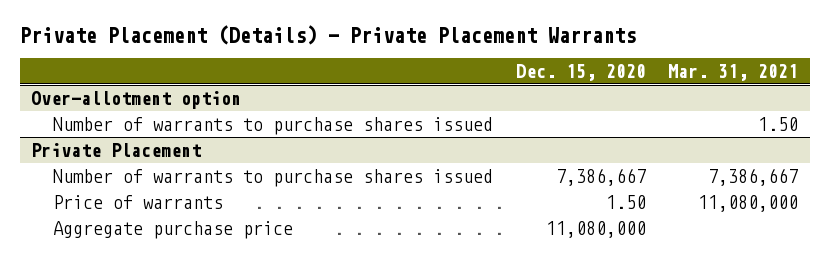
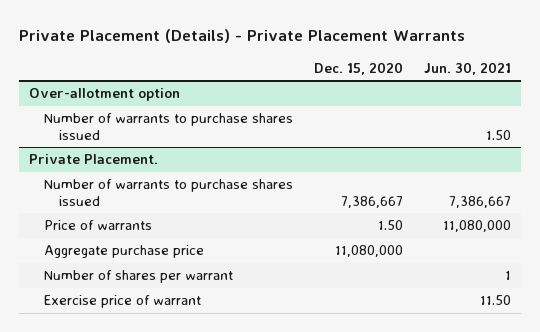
- | Dec. 15, 2020 | Mar. 31, 2021
+ | Dec. 15, 2020 | Jun. 30, 2021
- Private Placement
+ Private Placement.
+ Number of shares per warrant | | 1
+ Exercise price of warrant | | 11.50

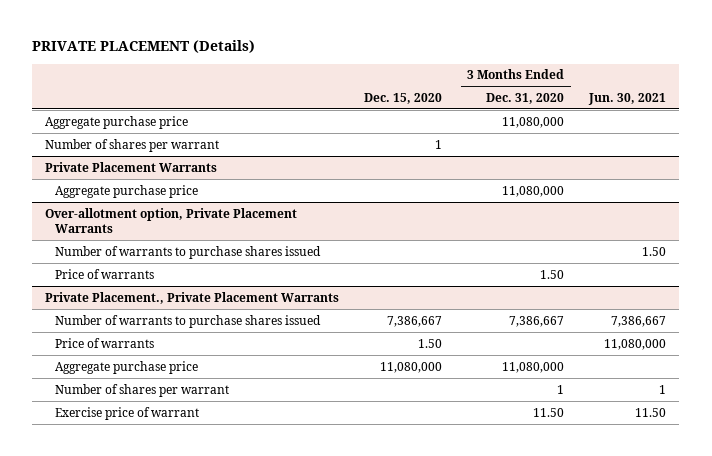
- Private Placement (Details) - Private Placement Warrants
+ PRIVATE PLACEMENT (Details)
- | Dec. 15, 2020 | Jun. 30, 2021
+ | Dec. 15, 2020 | 3 Months Ended Dec. 31, 2020 | Jun. 30, 2021
- Over-allotment option
+ Aggregate purchase price | | 11,080,000 |
+ Number of shares per warrant | 1 | |
+ Private Placement Warrants
+ Aggregate purchase price | | 11,080,000 |
+ Over-allotment option, Private Placement Warrants
- Private Placement.
+ Price of warrants | | 1.50 |
+ Private Placement., Private Placement Warrants

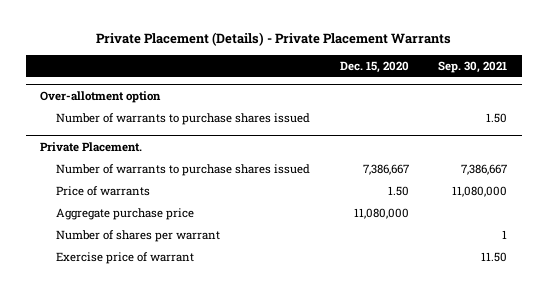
- PRIVATE PLACEMENT (Details)
+ Private Placement (Details) - Private Placement Warrants
- | Dec. 15, 2020 | 3 Months Ended Dec. 31, 2020 | Jun. 30, 2021
+ | Dec. 15, 2020 | Sep. 30, 2021
- Aggregate purchase price | | 11,080,000 |
- Number of shares per warrant | 1 | |
- Private Placement Warrants
- Aggregate purchase price | | 11,080,000 |
- Over-allotment option, Private Placement Warrants
+ Over-allotment option
- Price of warrants | | 1.50 |
- Private Placement., Private Placement Warrants
+ Private Placement.

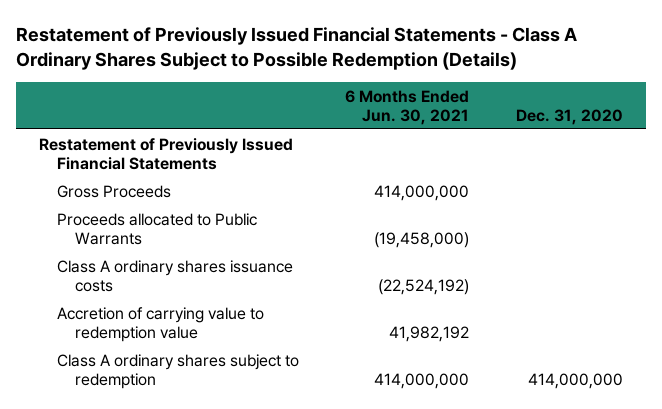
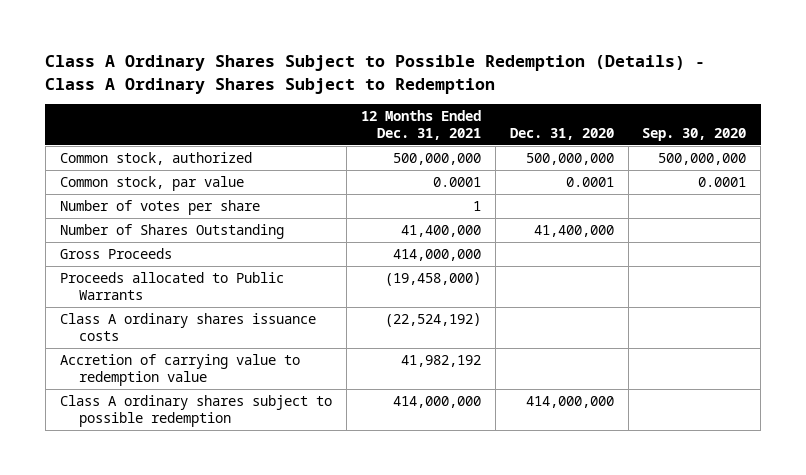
- Restatement of Previously Issued Financial Statements - Class A Ordinary Shares Subject to Possible Redemption (Details)
+ Class A Ordinary Shares Subject to Possible Redemption (Details) - Class A Ordinary Shares Subject to Redemption
- | 6 Months Ended Jun. 30, 2021 | Dec. 31, 2020
+ | 12 Months Ended Dec. 31, 2021 | Dec. 31, 2020 | Sep. 30, 2020
- Restatement of Previously Issued Financial Statements
+ Common stock, authorized | 500,000,000 | 500,000,000 | 500,000,000
+ Common stock, par value | 0.0001 | 0.0001 | 0.0001
+ Number of votes per share | 1 | |
+ Number of Shares Outstanding | 41,400,000 | 41,400,000 |
- Class A ordinary shares subject to redemption | 414,000,000 | 414,000,000
+ Class A ordinary shares subject to possible redemption | 414,000,000 | 414,000,000 |

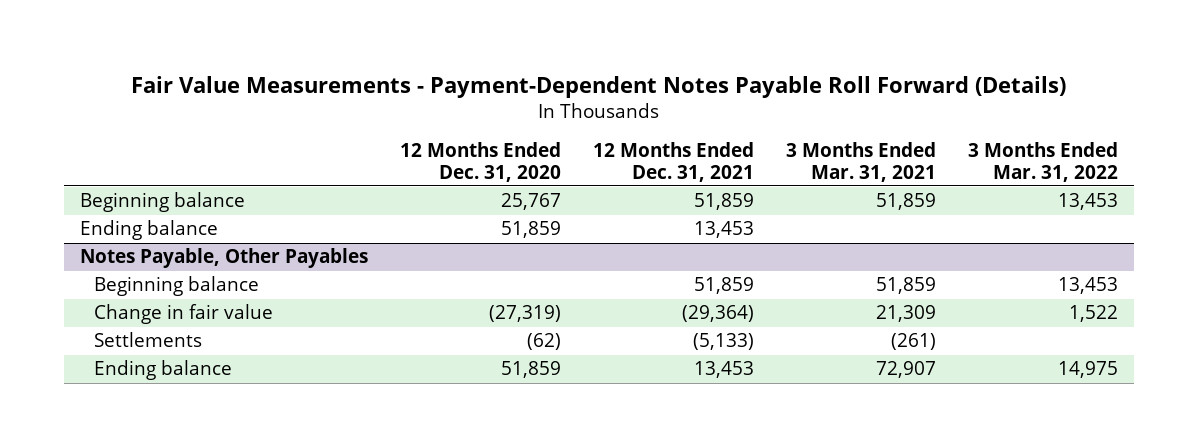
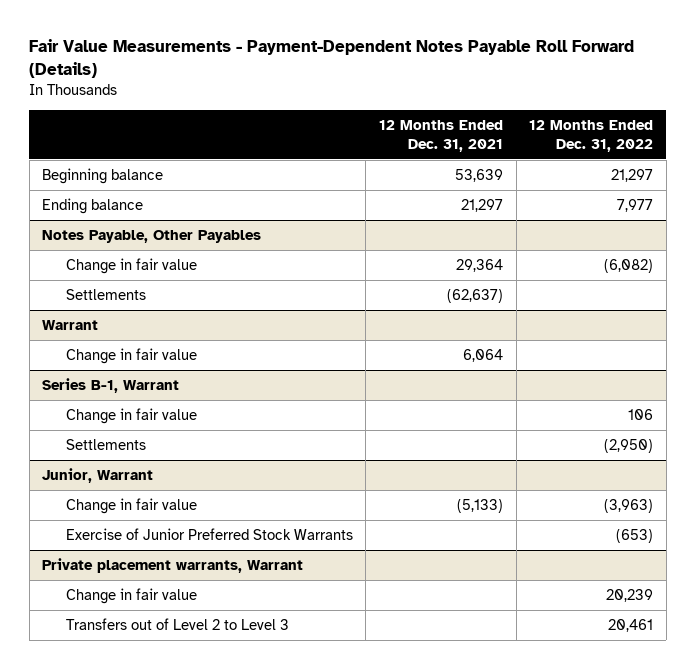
- | 12 Months Ended Dec. 31, 2020 | 12 Months Ended Dec. 31, 2021 | 3 Months Ended Mar. 31, 2021 | 3 Months Ended Mar. 31, 2022
+ | 12 Months Ended Dec. 31, 2021 | 12 Months Ended Dec. 31, 2022
- Beginning balance | 25,767 | 51,859 | 51,859 | 13,453
- Ending balance | 51,859 | 13,453 | |
+ Beginning balance | 53,639 | 21,297
+ Ending balance | 21,297 | 7,977
@ Notes Payable, Other Payables
- Beginning balance | | 51,859 | 51,859 | 13,453
- Change in fair value | (27,319) | (29,364) | 21,309 | 1,522
- Settlements | (62) | (5,133) | (261) |
- Ending balance | 51,859 | 13,453 | 72,907 | 14,975
+ Change in fair value | 29,364 | (6,082)
+ Settlements | (62,637) |
+ Warrant
+ Change in fair value | 6,064 |
+ Series B-1, Warrant
+ Change in fair value | | 106
+ Settlements | | (2,950)
+ Junior, Warrant
+ Change in fair value | (5,133) | (3,963)
+ Exercise of Junior Preferred Stock Warrants | | (653)
+ Private placement warrants, Warrant
+ Change in fair value | | 20,239
+ Transfers out of Level 2 to Level 3 | | 20,461

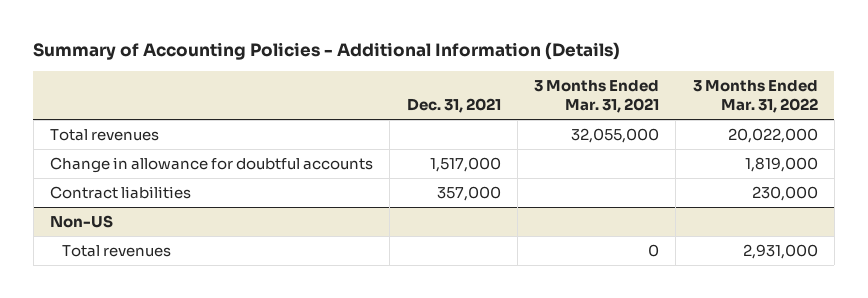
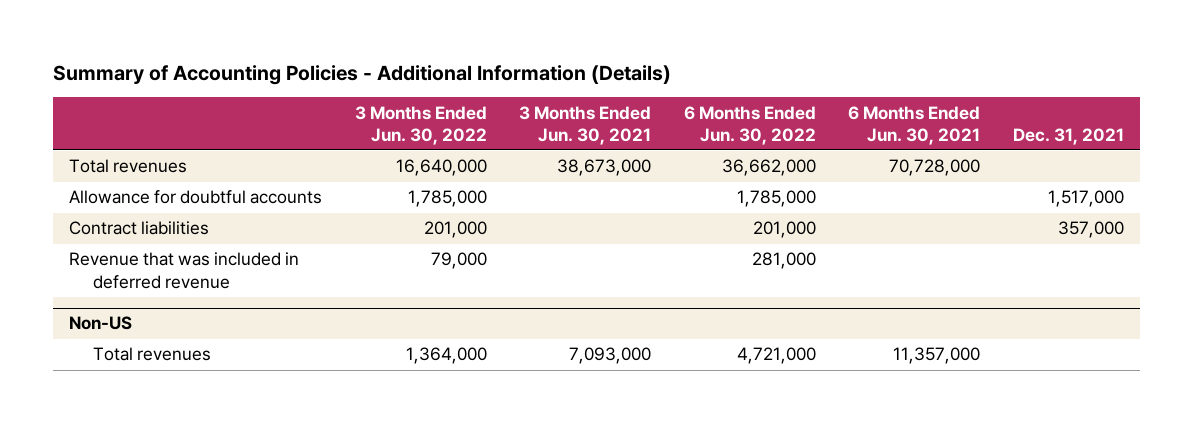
- | Dec. 31, 2021 | 3 Months Ended Mar. 31, 2021 | 3 Months Ended Mar. 31, 2022
+ | 3 Months Ended Jun. 30, 2022 | 3 Months Ended Jun. 30, 2021 | 6 Months Ended Jun. 30, 2022 | 6 Months Ended Jun. 30, 2021 | Dec. 31, 2021
- Change in allowance for doubtful accounts | 1,517,000 | | 1,819,000
+ Allowance for doubtful accounts | 1,785,000 | | 1,785,000 | | 1,517,000
+ Revenue that was included in deferred revenue | 79,000 | | 281,000 | |

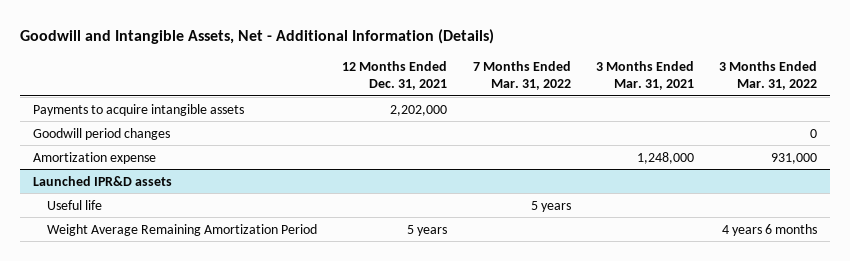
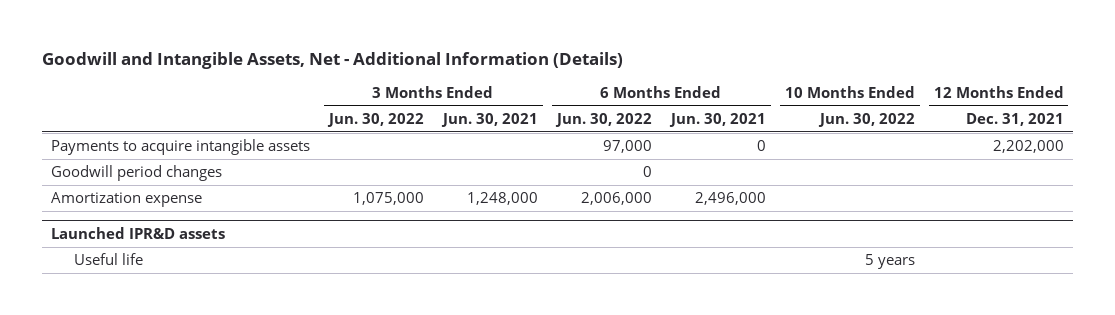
- | 12 Months Ended Dec. 31, 2021 | 7 Months Ended Mar. 31, 2022 | 3 Months Ended Mar. 31, 2021 | 3 Months Ended Mar. 31, 2022
+ | 3 Months Ended Jun. 30, 2022 | 3 Months Ended Jun. 30, 2021 | 6 Months Ended Jun. 30, 2022 | 6 Months Ended Jun. 30, 2021 | 10 Months Ended Jun. 30, 2022 | 12 Months Ended Dec. 31, 2021
@ Launched IPR&D assets
- Weight Average Remaining Amortization Period | 5 years | | | 4 years 6 months

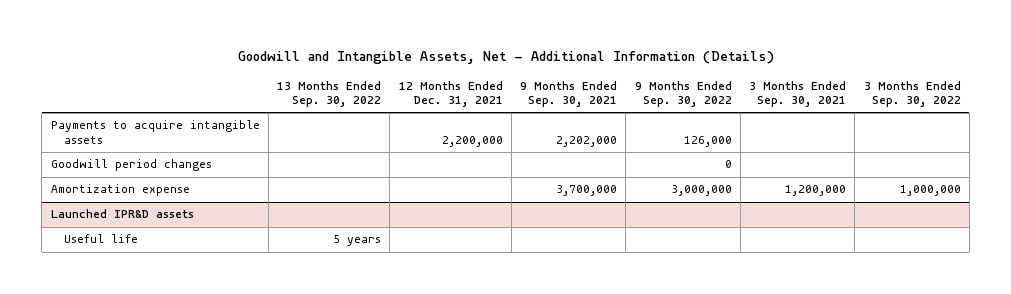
- | 3 Months Ended Jun. 30, 2022 | 3 Months Ended Jun. 30, 2021 | 6 Months Ended Jun. 30, 2022 | 6 Months Ended Jun. 30, 2021 | 10 Months Ended Jun. 30, 2022 | 12 Months Ended Dec. 31, 2021
+ | 13 Months Ended Sep. 30, 2022 | 12 Months Ended Dec. 31, 2021 | 9 Months Ended Sep. 30, 2021 | 9 Months Ended Sep. 30, 2022 | 3 Months Ended Sep. 30, 2021 | 3 Months Ended Sep. 30, 2022
- Payments to acquire intangible assets | | | 97,000 | 0 | | 2,202,000
+ Payments to acquire intangible assets | | 2,200,000 | 2,202,000 | 126,000 | |

